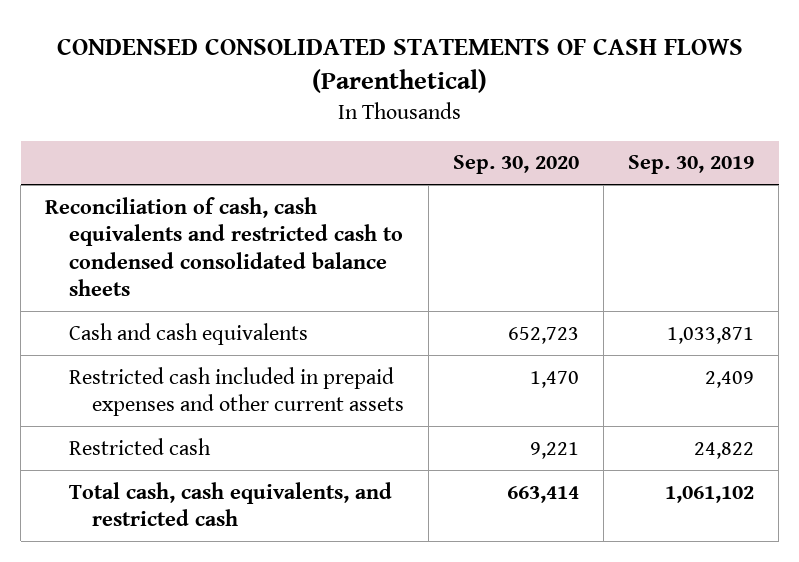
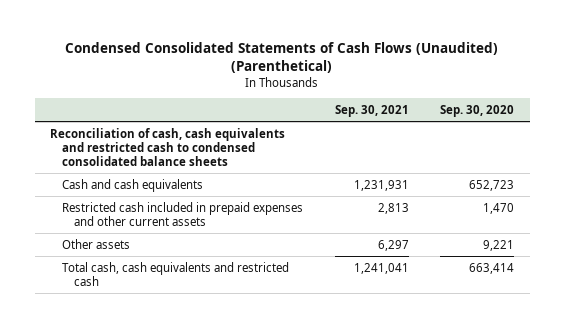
- CONDENSED CONSOLIDATED STATEMENTS OF CASH FLOWS (Parenthetical)
+ Condensed Consolidated Statements of Cash Flows (Unaudited) (Parenthetical)
- | Sep. 30, 2020 | Sep. 30, 2019
+ | Sep. 30, 2021 | Sep. 30, 2020
- Restricted cash | 9,221 | 24,822
- Total cash, cash equivalents, and restricted cash | 663,414 | 1,061,102
+ Other assets | 6,297 | 9,221
+ Total cash, cash equivalents and restricted cash | 1,241,041 | 663,414

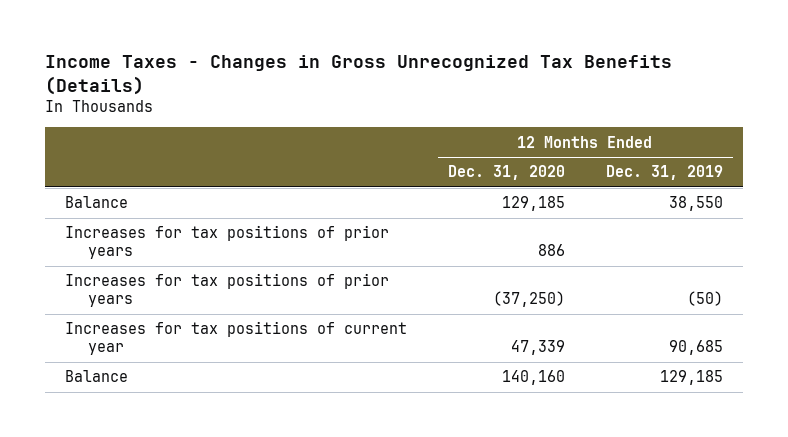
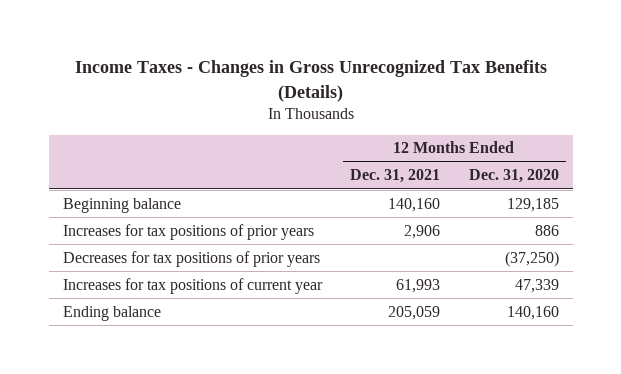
- | 12 Months Ended Dec. 31, 2020 | 12 Months Ended Dec. 31, 2019
+ | 12 Months Ended Dec. 31, 2021 | 12 Months Ended Dec. 31, 2020
- Balance | 129,185 | 38,550
+ Beginning balance | 140,160 | 129,185
- Increases for tax positions of prior years | (37,250) | (50)
+ Decreases for tax positions of prior years | | (37,250)
- Balance | 140,160 | 129,185
+ Ending balance | 205,059 | 140,160

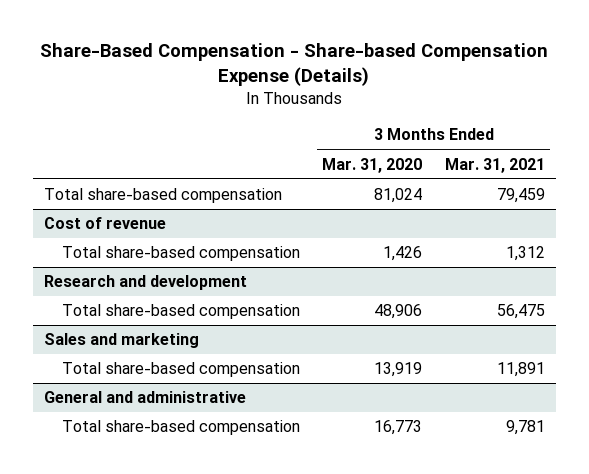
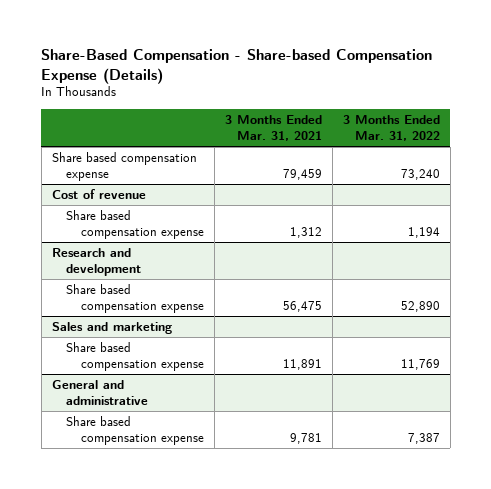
- | 3 Months Ended Mar. 31, 2020 | 3 Months Ended Mar. 31, 2021
+ | 3 Months Ended Mar. 31, 2021 | 3 Months Ended Mar. 31, 2022
- Total share-based compensation | 81,024 | 79,459
+ Share based compensation expense | 79,459 | 73,240
@ Cost of revenue
- Total share-based compensation | 1,426 | 1,312
+ Share based compensation expense | 1,312 | 1,194
@ Research and development
- Total share-based compensation | 48,906 | 56,475
+ Share based compensation expense | 56,475 | 52,890
@ Sales and marketing
- Total share-based compensation | 13,919 | 11,891
+ Share based compensation expense | 11,891 | 11,769
@ General and administrative
- Total share-based compensation | 16,773 | 9,781
+ Share based compensation expense | 9,781 | 7,387

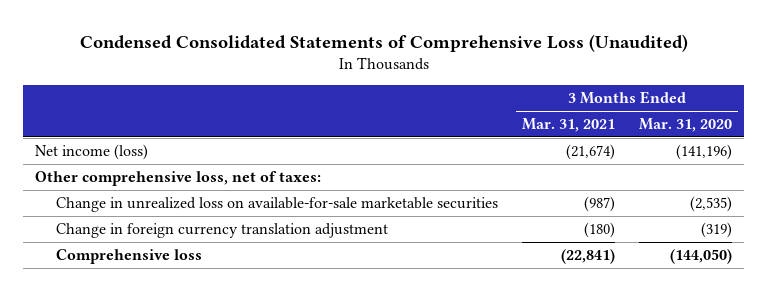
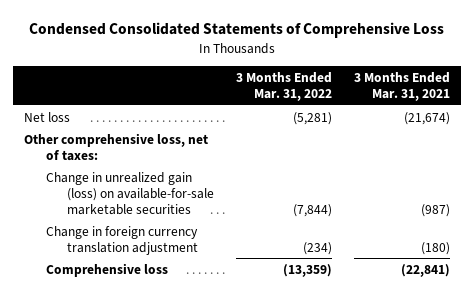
- Condensed Consolidated Statements of Comprehensive Loss (Unaudited)
+ Condensed Consolidated Statements of Comprehensive Loss
- | 3 Months Ended Mar. 31, 2021 | 3 Months Ended Mar. 31, 2020
+ | 3 Months Ended Mar. 31, 2022 | 3 Months Ended Mar. 31, 2021
- Net income (loss) | (21,674) | (141,196)
+ Net loss | (5,281) | (21,674)
- Change in unrealized loss on available-for-sale marketable securities | (987) | (2,535)
+ Change in unrealized gain (loss) on available-for-sale marketable securities | (7,844) | (987)

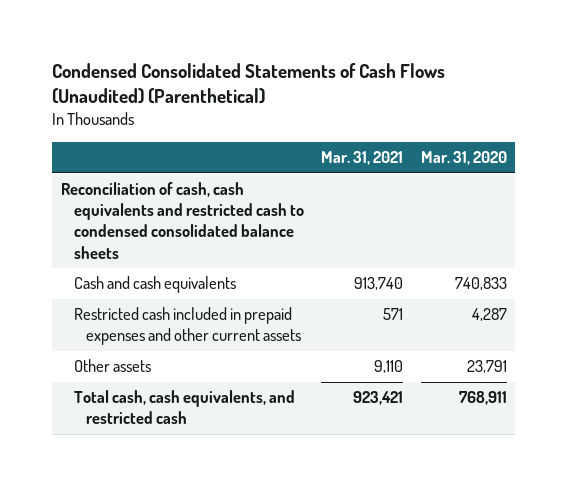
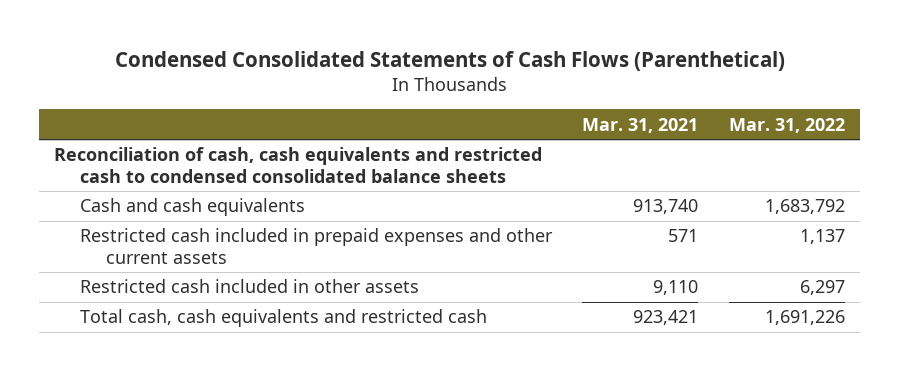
- Condensed Consolidated Statements of Cash Flows (Unaudited) (Parenthetical)
+ Condensed Consolidated Statements of Cash Flows (Parenthetical)
- | Mar. 31, 2021 | Mar. 31, 2020
+ | Mar. 31, 2021 | Mar. 31, 2022
- Other assets | 9,110 | 23,791
- Total cash, cash equivalents, and restricted cash | 923,421 | 768,911
+ Restricted cash included in other assets | 9,110 | 6,297
+ Total cash, cash equivalents and restricted cash | 923,421 | 1,691,226

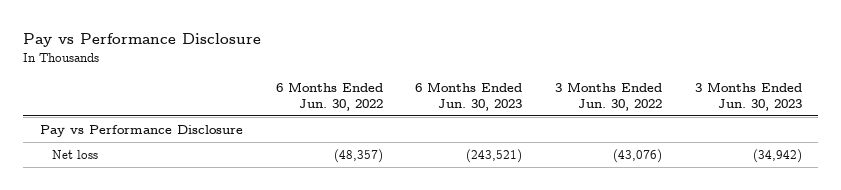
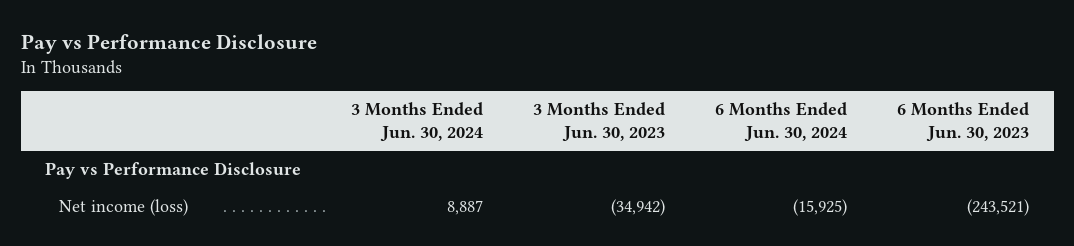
- | 6 Months Ended Jun. 30, 2022 | 6 Months Ended Jun. 30, 2023 | 3 Months Ended Jun. 30, 2022 | 3 Months Ended Jun. 30, 2023
+ | 3 Months Ended Jun. 30, 2024 | 3 Months Ended Jun. 30, 2023 | 6 Months Ended Jun. 30, 2024 | 6 Months Ended Jun. 30, 2023
- Net loss | (48,357) | (243,521) | (43,076) | (34,942)
+ Net income (loss) | 8,887 | (34,942) | (15,925) | (243,521)

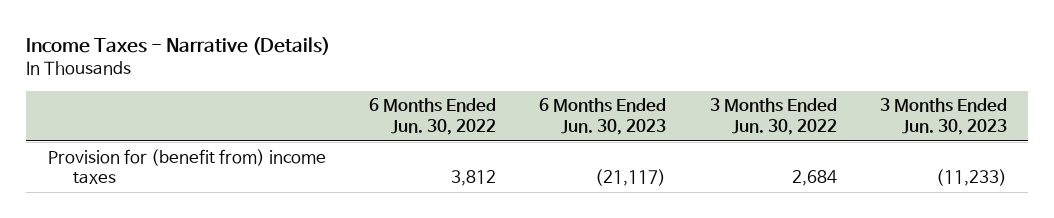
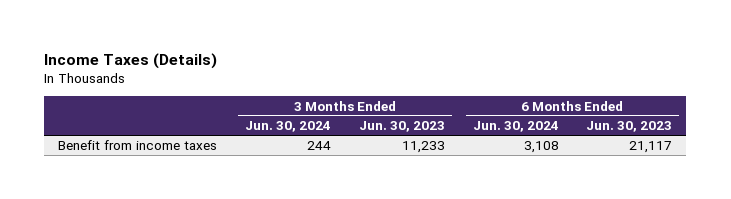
- Income Taxes - Narrative (Details)
+ Income Taxes (Details)
- | 6 Months Ended Jun. 30, 2022 | 6 Months Ended Jun. 30, 2023 | 3 Months Ended Jun. 30, 2022 | 3 Months Ended Jun. 30, 2023
+ | 3 Months Ended Jun. 30, 2024 | 3 Months Ended Jun. 30, 2023 | 6 Months Ended Jun. 30, 2024 | 6 Months Ended Jun. 30, 2023
- Provision for (benefit from) income taxes | 3,812 | (21,117) | 2,684 | (11,233)
+ Benefit from income taxes | 244 | 11,233 | 3,108 | 21,117

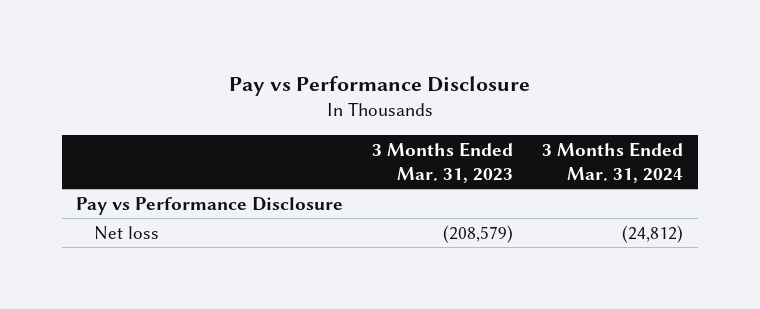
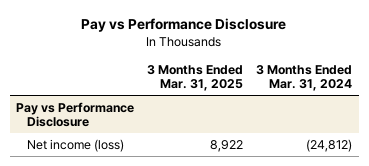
- | 3 Months Ended Mar. 31, 2023 | 3 Months Ended Mar. 31, 2024
+ | 3 Months Ended Mar. 31, 2025 | 3 Months Ended Mar. 31, 2024
- Net loss | (208,579) | (24,812)
+ Net income (loss) | 8,922 | (24,812)

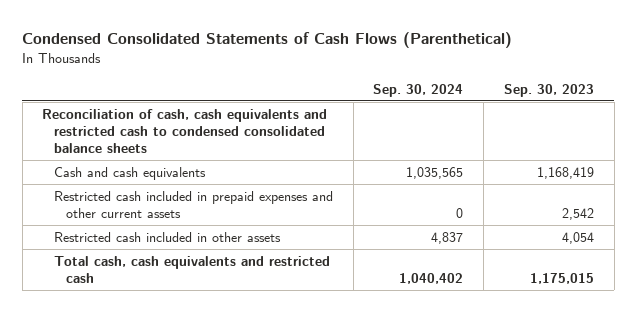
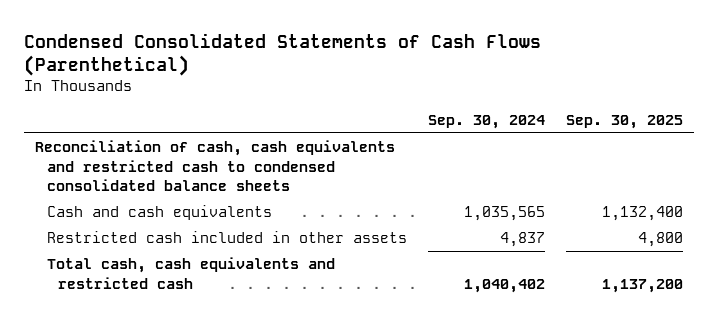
- | Sep. 30, 2024 | Sep. 30, 2023
+ | Sep. 30, 2024 | Sep. 30, 2025
- Restricted cash included in prepaid expenses and other current assets | 0 | 2,542

